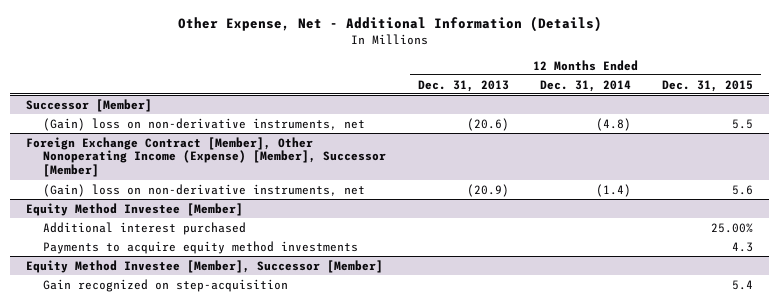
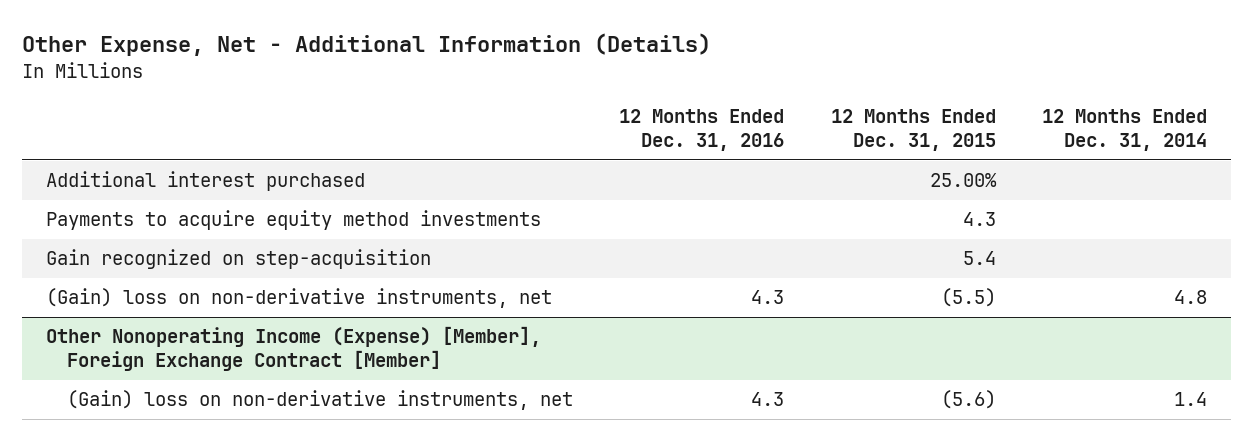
- | 12 Months Ended Dec. 31, 2013 | 12 Months Ended Dec. 31, 2014 | 12 Months Ended Dec. 31, 2015
+ | 12 Months Ended Dec. 31, 2016 | 12 Months Ended Dec. 31, 2015 | 12 Months Ended Dec. 31, 2014
- Successor [Member]
- (Gain) loss on non-derivative instruments, net | (20.6) | (4.8) | 5.5
- Foreign Exchange Contract [Member], Other Nonoperating Income (Expense) [Member], Successor [Member]
- (Gain) loss on non-derivative instruments, net | (20.9) | (1.4) | 5.6
- Equity Method Investee [Member]
- Equity Method Investee [Member], Successor [Member]
+ (Gain) loss on non-derivative instruments, net | 4.3 | (5.5) | 4.8
+ Other Nonoperating Income (Expense) [Member], Foreign Exchange Contract [Member]
+ (Gain) loss on non-derivative instruments, net | 4.3 | (5.6) | 1.4

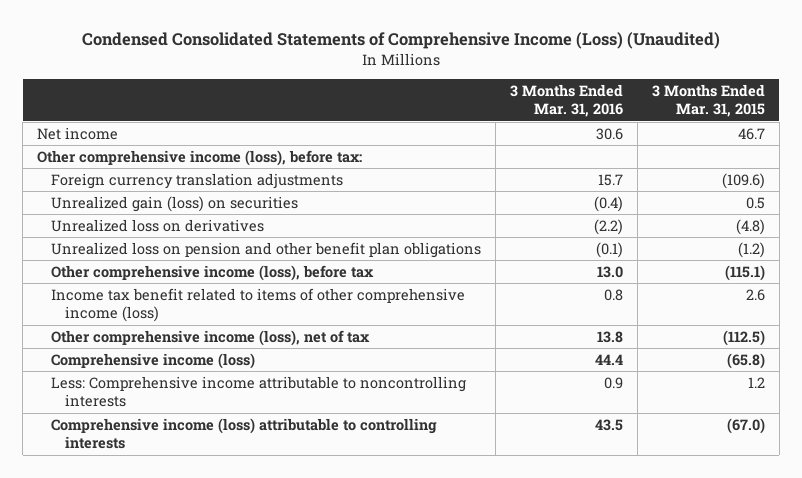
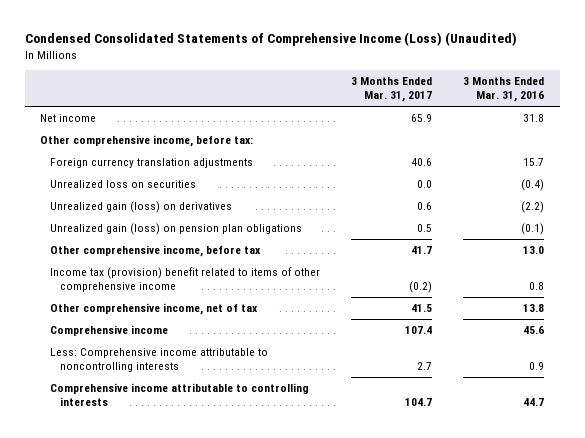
- | 3 Months Ended Mar. 31, 2016 | 3 Months Ended Mar. 31, 2015
+ | 3 Months Ended Mar. 31, 2017 | 3 Months Ended Mar. 31, 2016
- Net income | 30.6 | 46.7
- Other comprehensive income (loss), before tax:
+ Net income | 65.9 | 31.8
+ Other comprehensive income, before tax:
- Unrealized gain (loss) on securities | (0.4) | 0.5
- Unrealized loss on derivatives | (2.2) | (4.8)
- Unrealized loss on pension and other benefit plan obligations | (0.1) | (1.2)
- Other comprehensive income (loss), before tax | 13.0 | (115.1)
- Income tax benefit related to items of other comprehensive income (loss) | 0.8 | 2.6
- Other comprehensive income (loss), net of tax | 13.8 | (112.5)
- Comprehensive income (loss) | 44.4 | (65.8)
+ Unrealized loss on securities | 0.0 | (0.4)
+ Unrealized gain (loss) on derivatives | 0.6 | (2.2)
+ Unrealized gain (loss) on pension plan obligations | 0.5 | (0.1)
+ Other comprehensive income, before tax | 41.7 | 13.0
+ Income tax (provision) benefit related to items of other comprehensive income | (0.2) | 0.8
+ Other comprehensive income, net of tax | 41.5 | 13.8
+ Comprehensive income | 107.4 | 45.6
- Comprehensive income (loss) attributable to controlling interests | 43.5 | (67.0)
+ Comprehensive income attributable to controlling interests | 104.7 | 44.7

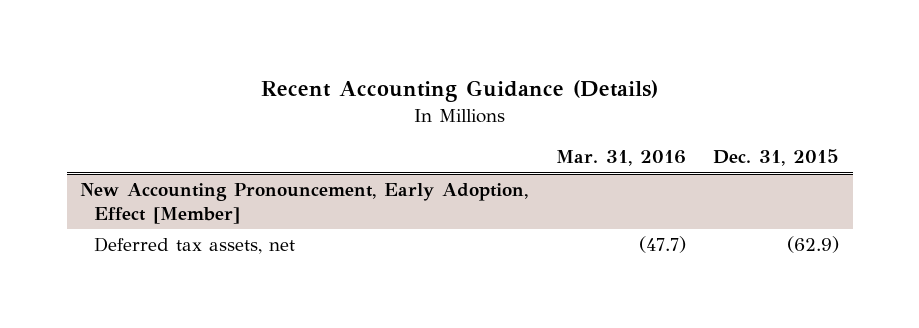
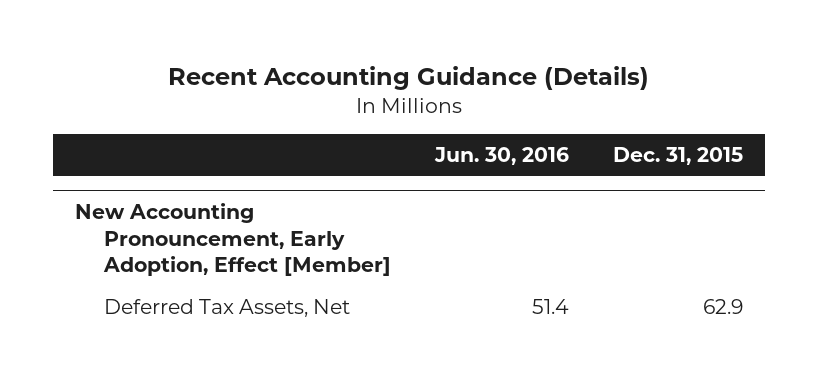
- | Mar. 31, 2016 | Dec. 31, 2015
+ | Jun. 30, 2016 | Dec. 31, 2015
@ New Accounting Pronouncement, Early Adoption, Effect [Member]
- Deferred tax assets, net | (47.7) | (62.9)
+ Deferred Tax Assets, Net | 51.4 | 62.9

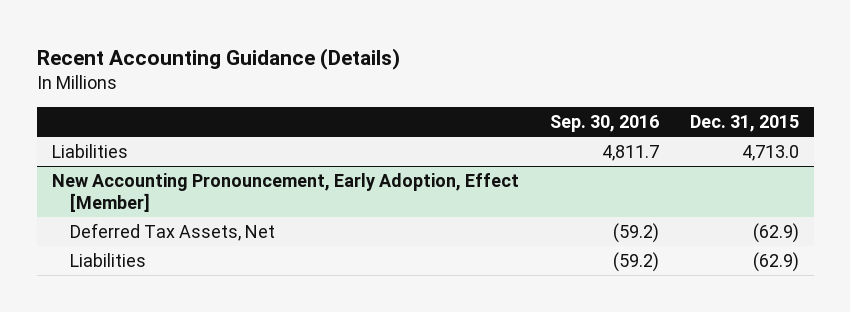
- | Jun. 30, 2016 | Dec. 31, 2015
+ | Sep. 30, 2016 | Dec. 31, 2015
+ Liabilities | 4,811.7 | 4,713.0
@ New Accounting Pronouncement, Early Adoption, Effect [Member]
- Deferred Tax Assets, Net | 51.4 | 62.9
+ Deferred Tax Assets, Net | (59.2) | (62.9)
+ Liabilities | (59.2) | (62.9)

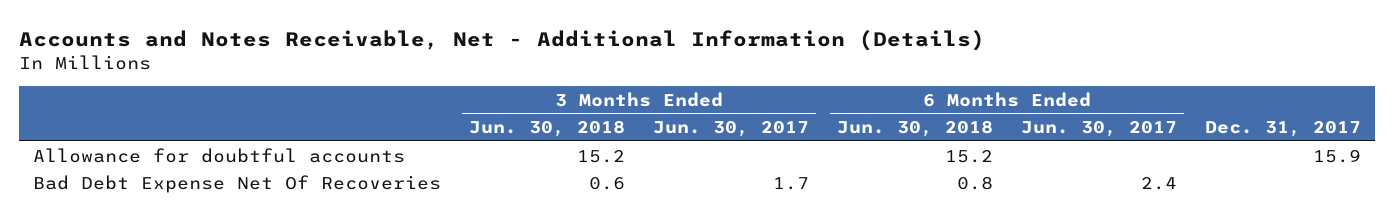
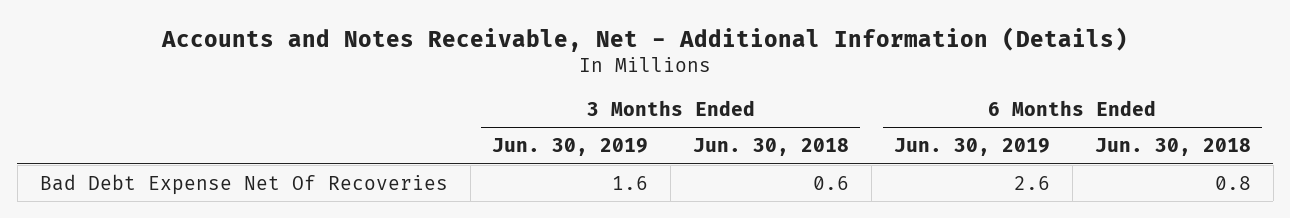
- | 3 Months Ended Jun. 30, 2018 | 3 Months Ended Jun. 30, 2017 | 6 Months Ended Jun. 30, 2018 | 6 Months Ended Jun. 30, 2017 | Dec. 31, 2017
+ | 3 Months Ended Jun. 30, 2019 | 3 Months Ended Jun. 30, 2018 | 6 Months Ended Jun. 30, 2019 | 6 Months Ended Jun. 30, 2018
- Allowance for doubtful accounts | 15.2 | | 15.2 | | 15.9

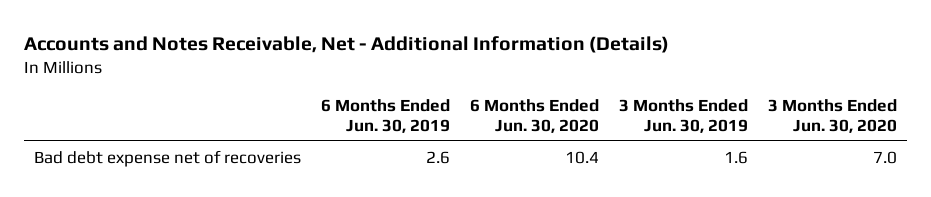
- | 3 Months Ended Jun. 30, 2019 | 3 Months Ended Jun. 30, 2018 | 6 Months Ended Jun. 30, 2019 | 6 Months Ended Jun. 30, 2018
+ | 6 Months Ended Jun. 30, 2019 | 6 Months Ended Jun. 30, 2020 | 3 Months Ended Jun. 30, 2019 | 3 Months Ended Jun. 30, 2020
- Bad Debt Expense Net Of Recoveries | 1.6 | 0.6 | 2.6 | 0.8
+ Bad debt expense net of recoveries | 2.6 | 10.4 | 1.6 | 7.0

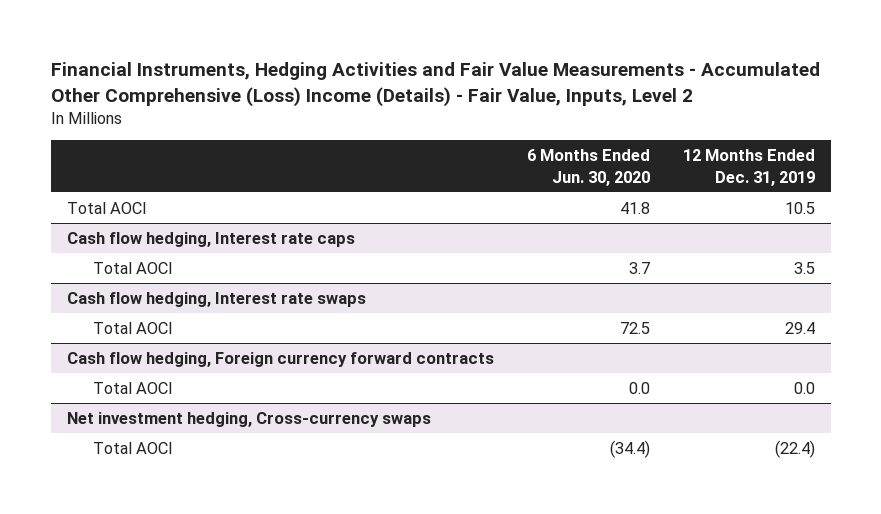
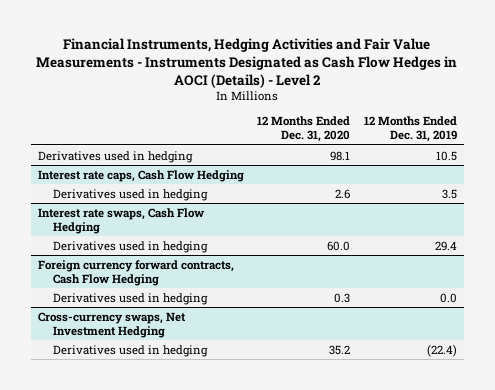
- Financial Instruments, Hedging Activities and Fair Value Measurements - Accumulated Other Comprehensive (Loss) Income (Details) - Fair Value, Inputs, Level 2
+ Financial Instruments, Hedging Activities and Fair Value Measurements - Instruments Designated as Cash Flow Hedges in AOCI (Details) - Level 2
- | 6 Months Ended Jun. 30, 2020 | 12 Months Ended Dec. 31, 2019
+ | 12 Months Ended Dec. 31, 2020 | 12 Months Ended Dec. 31, 2019
- Total AOCI | 41.8 | 10.5
- Cash flow hedging, Interest rate caps
- Total AOCI | 3.7 | 3.5
- Cash flow hedging, Interest rate swaps
- Total AOCI | 72.5 | 29.4
- Cash flow hedging, Foreign currency forward contracts
- Total AOCI | 0.0 | 0.0
- Net investment hedging, Cross-currency swaps
- Total AOCI | (34.4) | (22.4)
+ Derivatives used in hedging | 98.1 | 10.5
+ Interest rate caps, Cash Flow Hedging
+ Derivatives used in hedging | 2.6 | 3.5
+ Interest rate swaps, Cash Flow Hedging
+ Derivatives used in hedging | 60.0 | 29.4
+ Foreign currency forward contracts, Cash Flow Hedging
+ Derivatives used in hedging | 0.3 | 0.0
+ Cross-currency swaps, Net Investment Hedging
+ Derivatives used in hedging | 35.2 | (22.4)

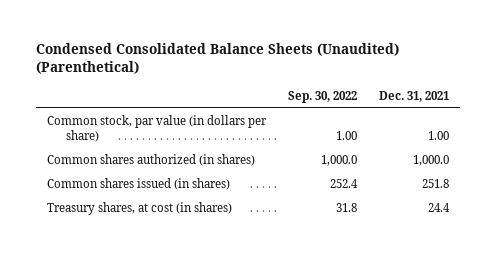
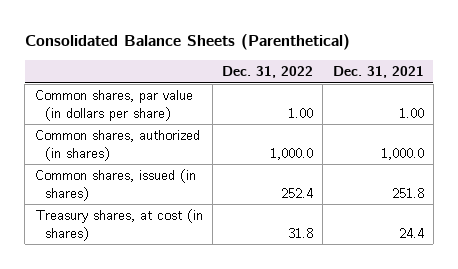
- Condensed Consolidated Balance Sheets (Unaudited) (Parenthetical)
+ Consolidated Balance Sheets (Parenthetical)
- | Sep. 30, 2022 | Dec. 31, 2021
+ | Dec. 31, 2022 | Dec. 31, 2021
- Common stock, par value (in dollars per share) | 1.00 | 1.00
- Common shares authorized (in shares) | 1,000.0 | 1,000.0
- Common shares issued (in shares) | 252.4 | 251.8
+ Common shares, par value (in dollars per share) | 1.00 | 1.00
+ Common shares, authorized (in shares) | 1,000.0 | 1,000.0
+ Common shares, issued (in shares) | 252.4 | 251.8

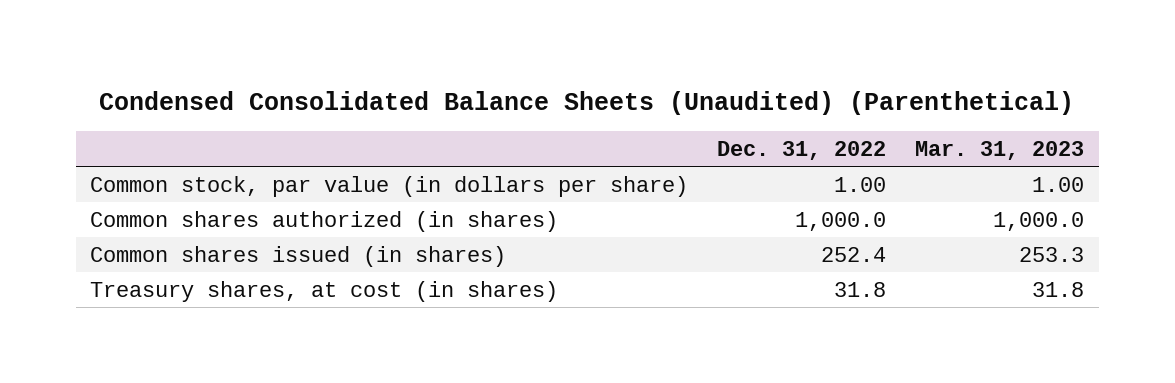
- Consolidated Balance Sheets (Parenthetical)
+ Condensed Consolidated Balance Sheets (Unaudited) (Parenthetical)
- | Dec. 31, 2022 | Dec. 31, 2021
+ | Dec. 31, 2022 | Mar. 31, 2023
- Common shares, par value (in dollars per share) | 1.00 | 1.00
- Common shares, authorized (in shares) | 1,000.0 | 1,000.0
- Common shares, issued (in shares) | 252.4 | 251.8
+ Common stock, par value (in dollars per share) | 1.00 | 1.00
+ Common shares authorized (in shares) | 1,000.0 | 1,000.0
+ Common shares issued (in shares) | 252.4 | 253.3

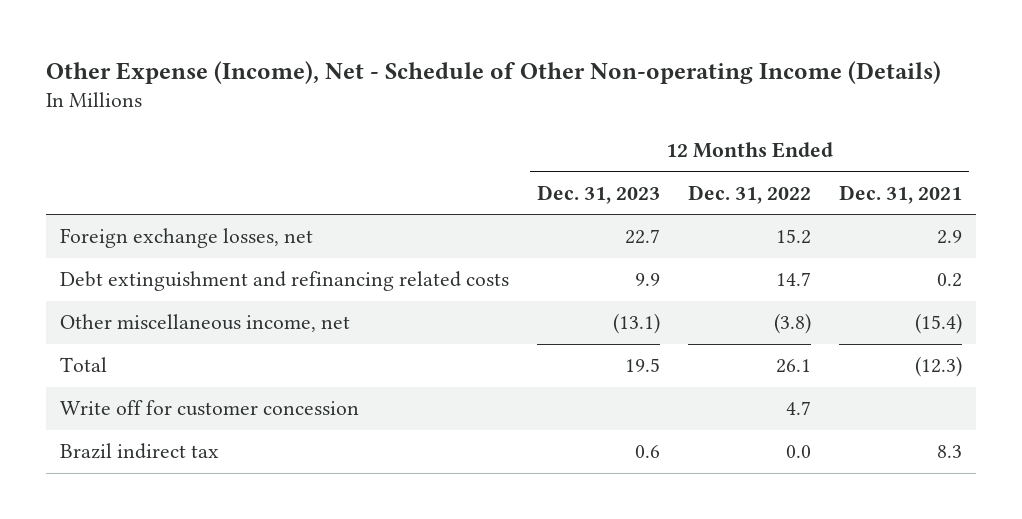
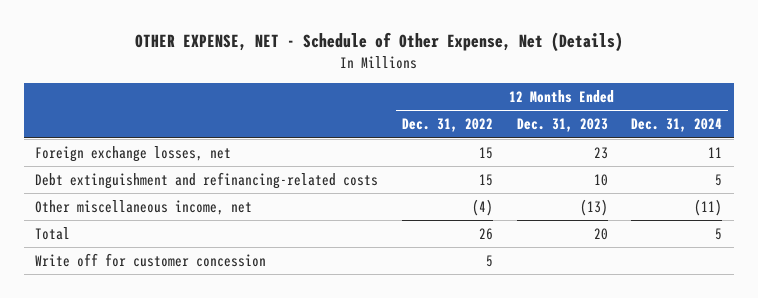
- Other Expense (Income), Net - Schedule of Other Non-operating Income (Details)
+ OTHER EXPENSE, NET - Schedule of Other Expense, Net (Details)
- | 12 Months Ended Dec. 31, 2023 | 12 Months Ended Dec. 31, 2022 | 12 Months Ended Dec. 31, 2021
+ | 12 Months Ended Dec. 31, 2022 | 12 Months Ended Dec. 31, 2023 | 12 Months Ended Dec. 31, 2024
- Foreign exchange losses, net | 22.7 | 15.2 | 2.9
- Debt extinguishment and refinancing related costs | 9.9 | 14.7 | 0.2
- Other miscellaneous income, net | (13.1) | (3.8) | (15.4)
- Total | 19.5 | 26.1 | (12.3)
- Write off for customer concession | | 4.7 |
- Brazil indirect tax | 0.6 | 0.0 | 8.3
+ Foreign exchange losses, net | 15 | 23 | 11
+ Debt extinguishment and refinancing-related costs | 15 | 10 | 5
+ Other miscellaneous income, net | (4) | (13) | (11)
+ Total | 26 | 20 | 5
+ Write off for customer concession | 5 | |

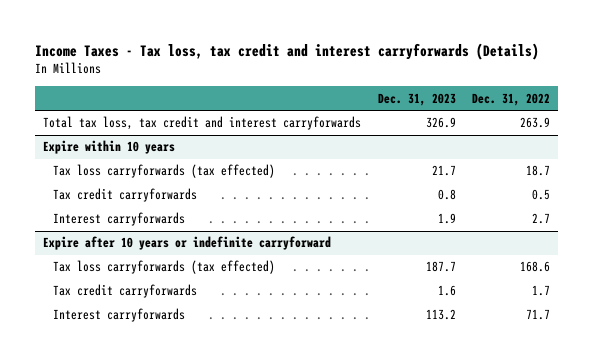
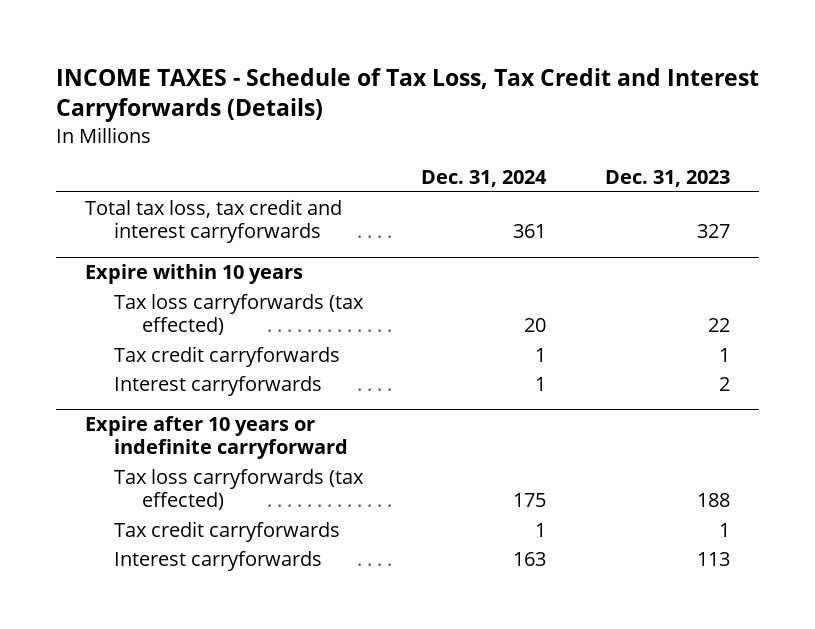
- Income Taxes - Tax loss, tax credit and interest carryforwards (Details)
+ INCOME TAXES - Schedule of Tax Loss, Tax Credit and Interest Carryforwards (Details)
- | Dec. 31, 2023 | Dec. 31, 2022
+ | Dec. 31, 2024 | Dec. 31, 2023
- Total tax loss, tax credit and interest carryforwards | 326.9 | 263.9
+ Total tax loss, tax credit and interest carryforwards | 361 | 327
@ Expire within 10 years
- Tax loss carryforwards (tax effected) | 21.7 | 18.7
- Tax credit carryforwards | 0.8 | 0.5
- Interest carryforwards | 1.9 | 2.7
+ Tax loss carryforwards (tax effected) | 20 | 22
+ Tax credit carryforwards | 1 | 1
+ Interest carryforwards | 1 | 2
@ Expire after 10 years or indefinite carryforward
- Tax loss carryforwards (tax effected) | 187.7 | 168.6
- Tax credit carryforwards | 1.6 | 1.7
- Interest carryforwards | 113.2 | 71.7
+ Tax loss carryforwards (tax effected) | 175 | 188
+ Tax credit carryforwards | 1 | 1
+ Interest carryforwards | 163 | 113

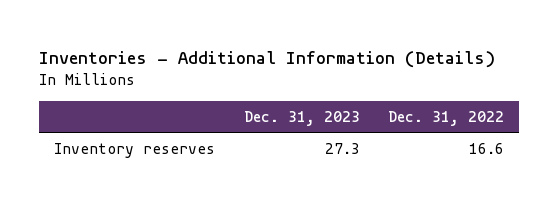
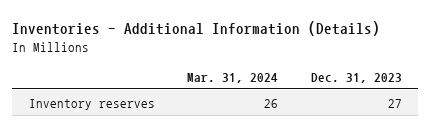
- | Dec. 31, 2023 | Dec. 31, 2022
+ | Mar. 31, 2024 | Dec. 31, 2023
- Inventory reserves | 27.3 | 16.6
+ Inventory reserves | 26 | 27

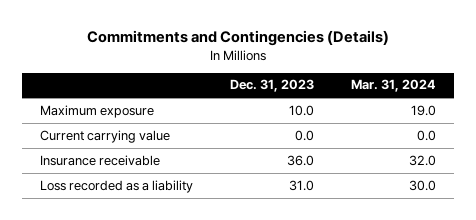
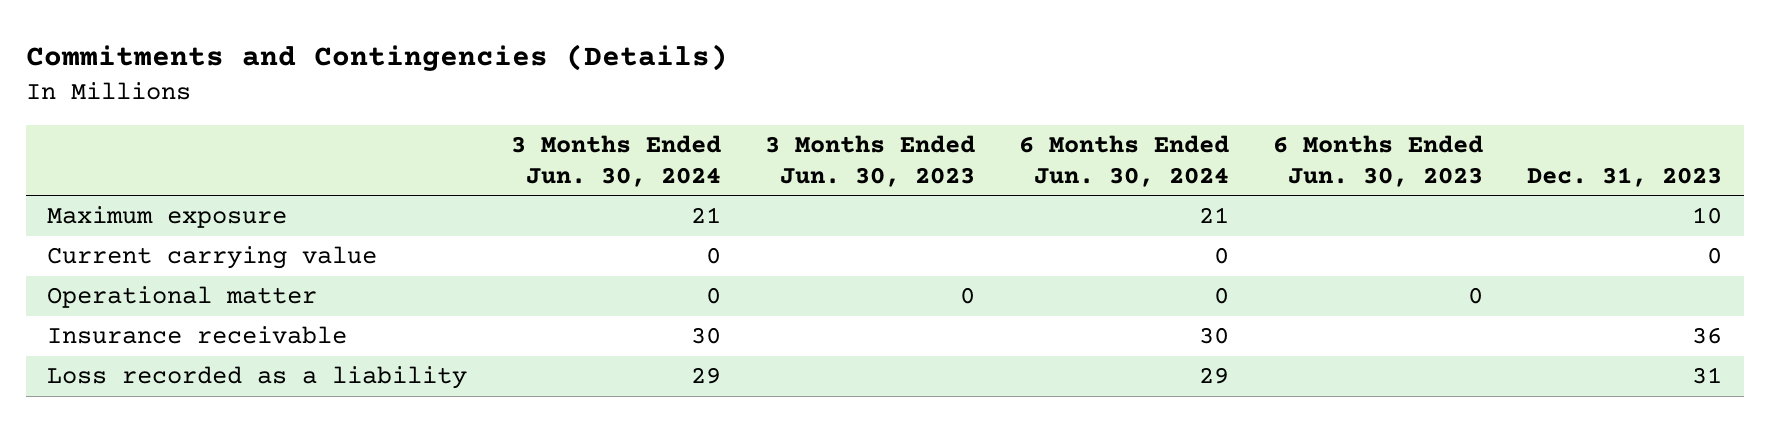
- | Dec. 31, 2023 | Mar. 31, 2024
+ | 3 Months Ended Jun. 30, 2024 | 3 Months Ended Jun. 30, 2023 | 6 Months Ended Jun. 30, 2024 | 6 Months Ended Jun. 30, 2023 | Dec. 31, 2023
- Maximum exposure | 10.0 | 19.0
- Current carrying value | 0.0 | 0.0
- Insurance receivable | 36.0 | 32.0
- Loss recorded as a liability | 31.0 | 30.0
+ Maximum exposure | 21 | | 21 | | 10
+ Current carrying value | 0 | | 0 | | 0
+ Operational matter | 0 | 0 | 0 | 0 |
+ Insurance receivable | 30 | | 30 | | 36
+ Loss recorded as a liability | 29 | | 29 | | 31

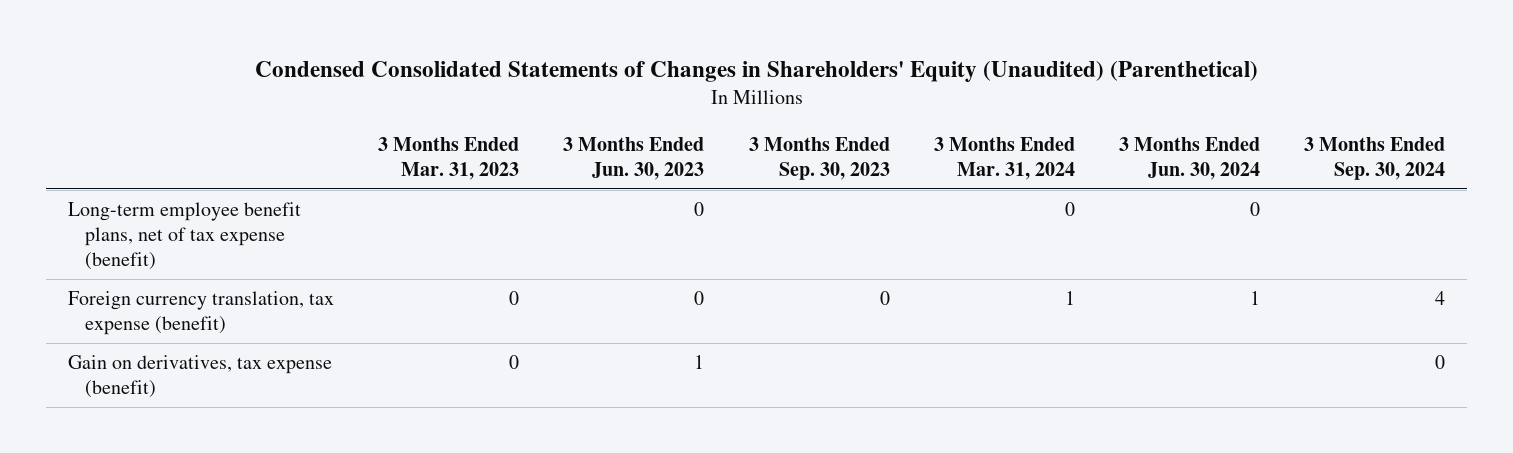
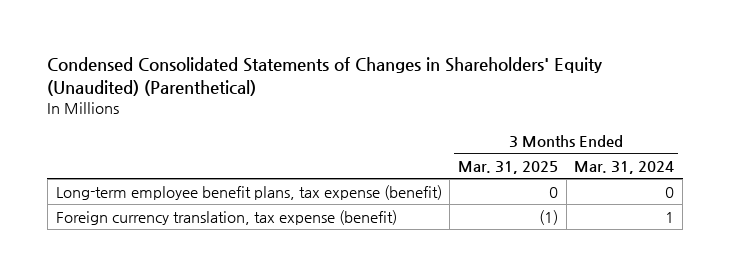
- | 3 Months Ended Mar. 31, 2023 | 3 Months Ended Jun. 30, 2023 | 3 Months Ended Sep. 30, 2023 | 3 Months Ended Mar. 31, 2024 | 3 Months Ended Jun. 30, 2024 | 3 Months Ended Sep. 30, 2024
+ | 3 Months Ended Mar. 31, 2025 | 3 Months Ended Mar. 31, 2024
- Long-term employee benefit plans, net of tax expense (benefit) | | 0 | | 0 | 0 |
+ Long-term employee benefit plans, tax expense (benefit) | 0 | 0
- Gain on derivatives, tax expense (benefit) | 0 | 1 | | | | 0

